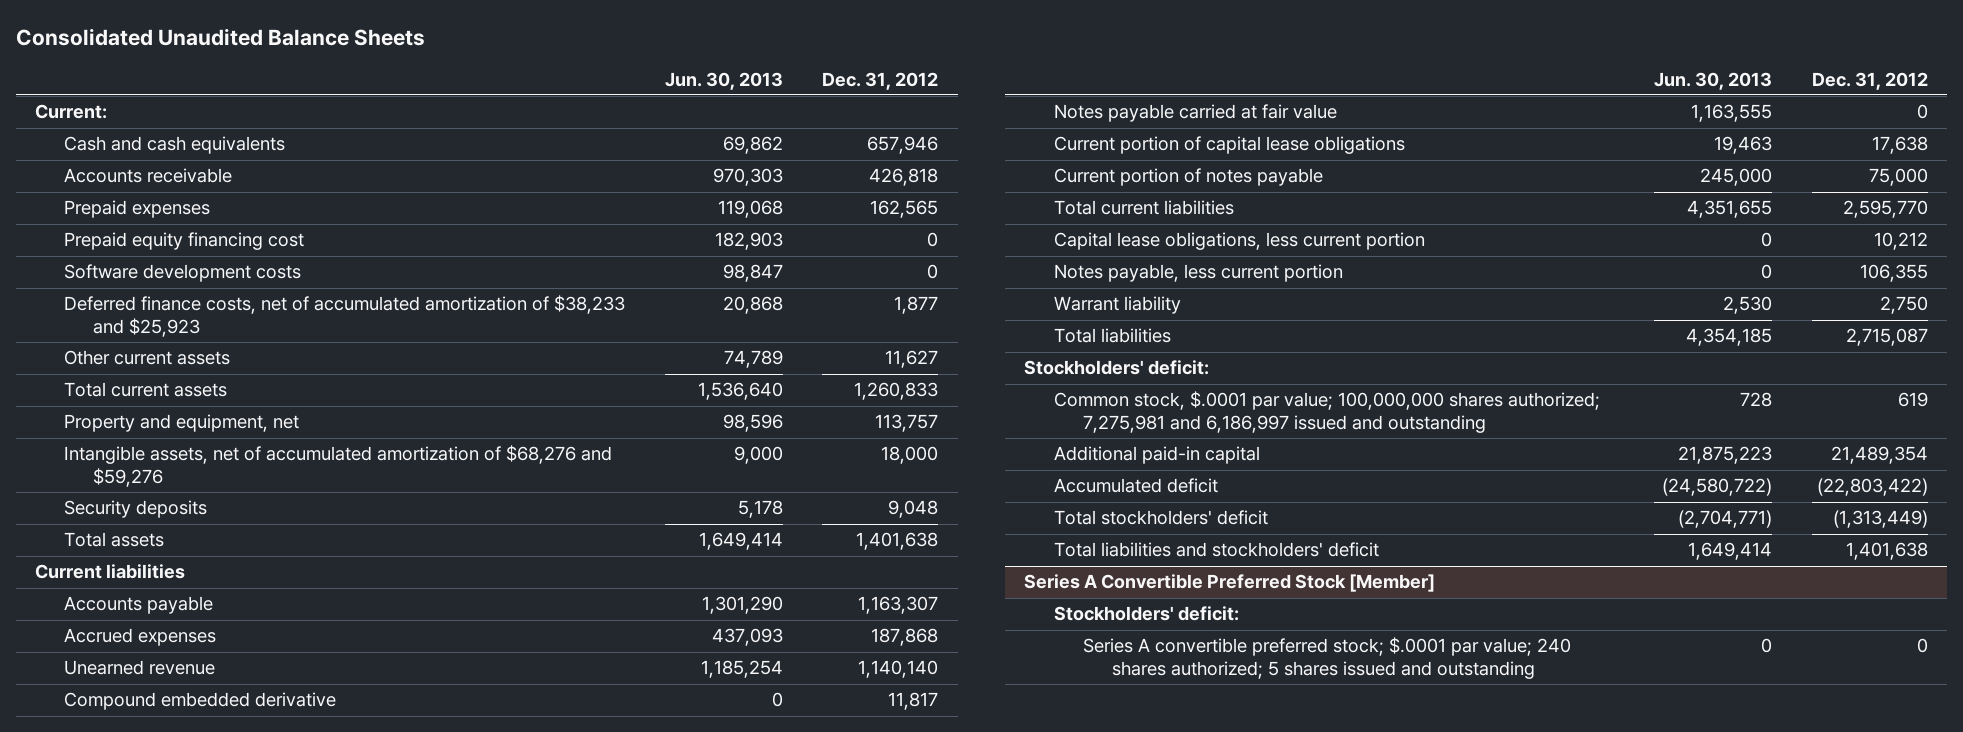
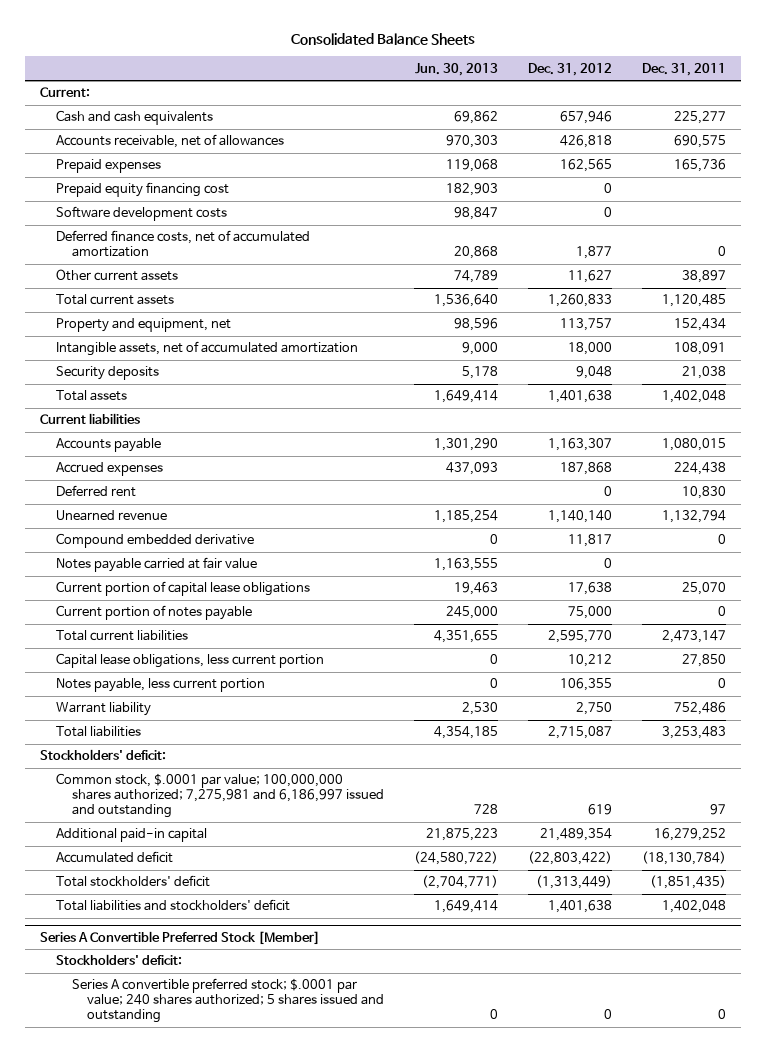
- Consolidated Unaudited Balance Sheets
+ Consolidated Balance Sheets
- | Jun. 30, 2013 | Dec. 31, 2012
+ | Jun. 30, 2013 | Dec. 31, 2012 | Dec. 31, 2011
- Accounts receivable | 970,303 | 426,818
+ Accounts receivable, net of allowances | 970,303 | 426,818 | 690,575
- Deferred finance costs, net of accumulated amortization of $38,233 and $25,923 | 20,868 | 1,877
+ Deferred finance costs, net of accumulated amortization | 20,868 | 1,877 | 0
- Intangible assets, net of accumulated amortization of $68,276 and $59,276 | 9,000 | 18,000
+ Intangible assets, net of accumulated amortization | 9,000 | 18,000 | 108,091
+ Deferred rent | | 0 | 10,830

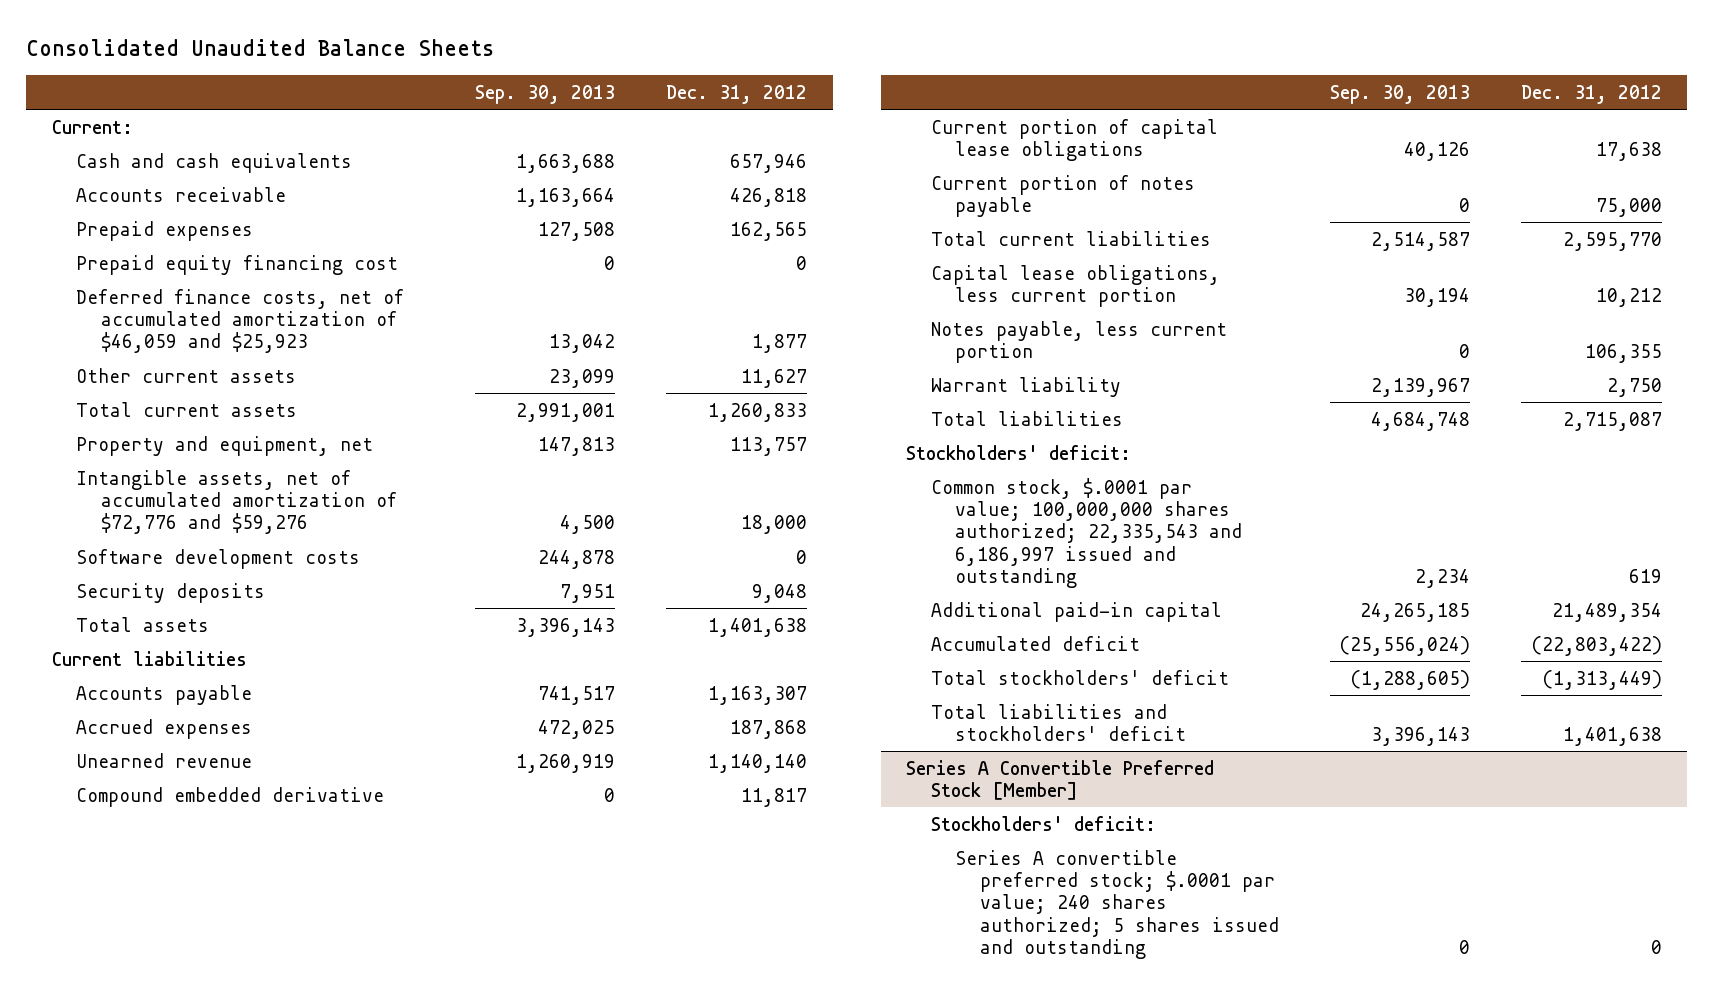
- Consolidated Balance Sheets
+ Consolidated Unaudited Balance Sheets
- | Jun. 30, 2013 | Dec. 31, 2012 | Dec. 31, 2011
+ | Sep. 30, 2013 | Dec. 31, 2012
- Accounts receivable, net of allowances | 970,303 | 426,818 | 690,575
+ Accounts receivable | 1,163,664 | 426,818
- Deferred finance costs, net of accumulated amortization | 20,868 | 1,877 | 0
+ Deferred finance costs, net of accumulated amortization of $46,059 and $25,923 | 13,042 | 1,877
- Intangible assets, net of accumulated amortization | 9,000 | 18,000 | 108,091
+ Intangible assets, net of accumulated amortization of $72,776 and $59,276 | 4,500 | 18,000
moved down: Software development costs | 244,878 | 0
- Deferred rent | | 0 | 10,830
- Notes payable carried at fair value | 1,163,555 | 0 |
- Common stock, $.0001 par value; 100,000,000 shares authorized; 7,275,981 and 6,186,997 issued and outstanding | 728 | 619 | 97
+ Common stock, $.0001 par value; 100,000,000 shares authorized; 22,335,543 and 6,186,997 issued and outstanding | 2,234 | 619

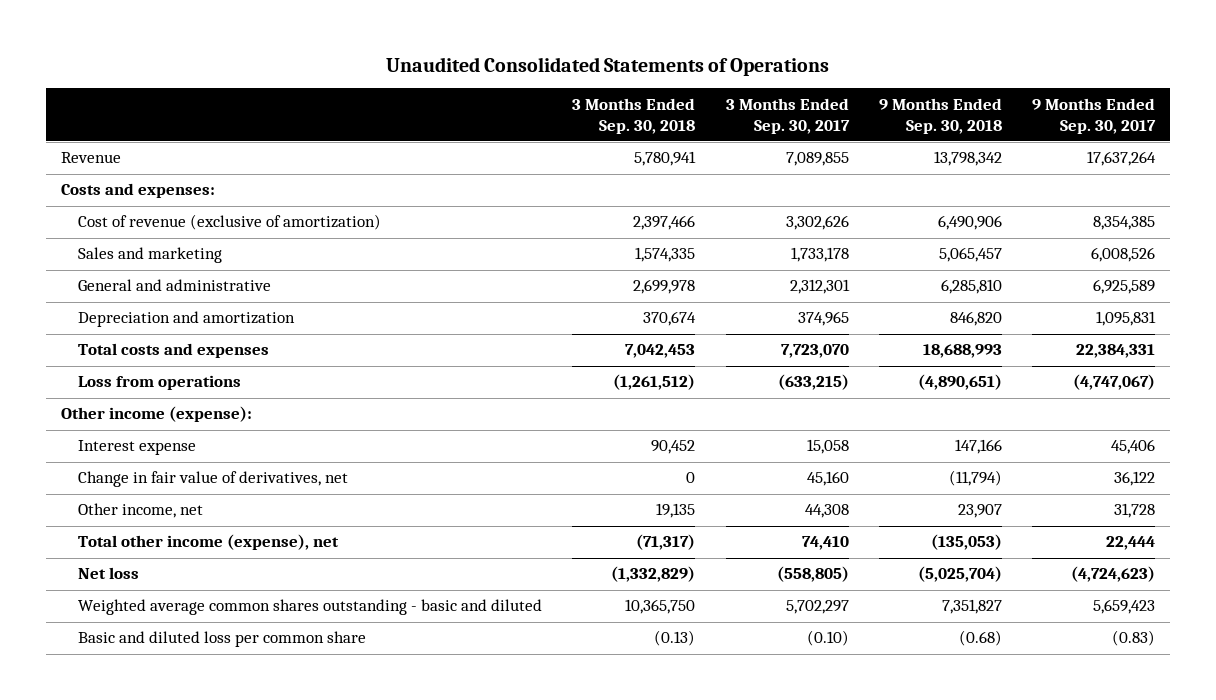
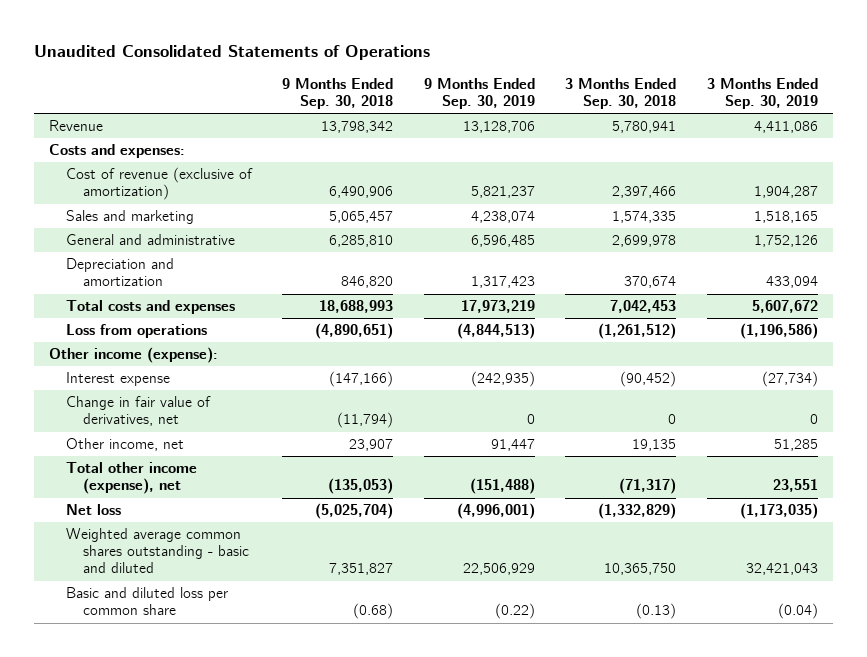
- | 3 Months Ended Sep. 30, 2018 | 3 Months Ended Sep. 30, 2017 | 9 Months Ended Sep. 30, 2018 | 9 Months Ended Sep. 30, 2017
+ | 9 Months Ended Sep. 30, 2018 | 9 Months Ended Sep. 30, 2019 | 3 Months Ended Sep. 30, 2018 | 3 Months Ended Sep. 30, 2019
- Interest expense | 90,452 | 15,058 | 147,166 | 45,406
+ Interest expense | (147,166) | (242,935) | (90,452) | (27,734)

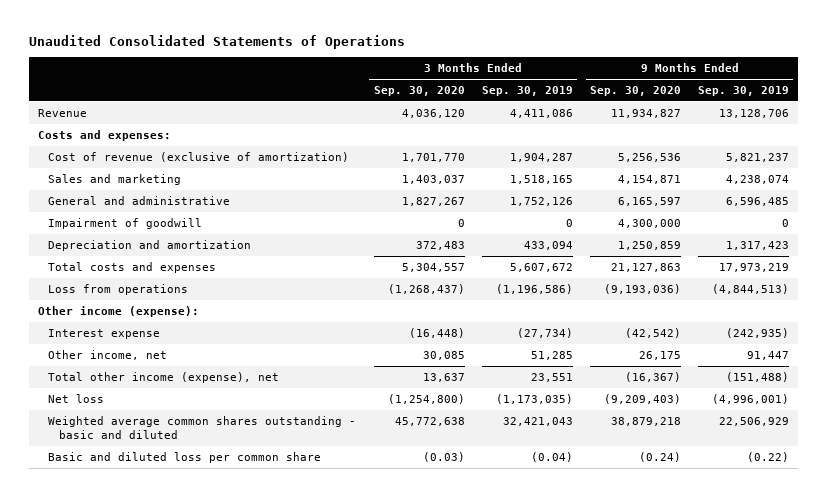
- | 9 Months Ended Sep. 30, 2018 | 9 Months Ended Sep. 30, 2019 | 3 Months Ended Sep. 30, 2018 | 3 Months Ended Sep. 30, 2019
+ | 3 Months Ended Sep. 30, 2020 | 3 Months Ended Sep. 30, 2019 | 9 Months Ended Sep. 30, 2020 | 9 Months Ended Sep. 30, 2019
+ Impairment of goodwill | 0 | 0 | 4,300,000 | 0
- Change in fair value of derivatives, net | (11,794) | 0 | 0 | 0

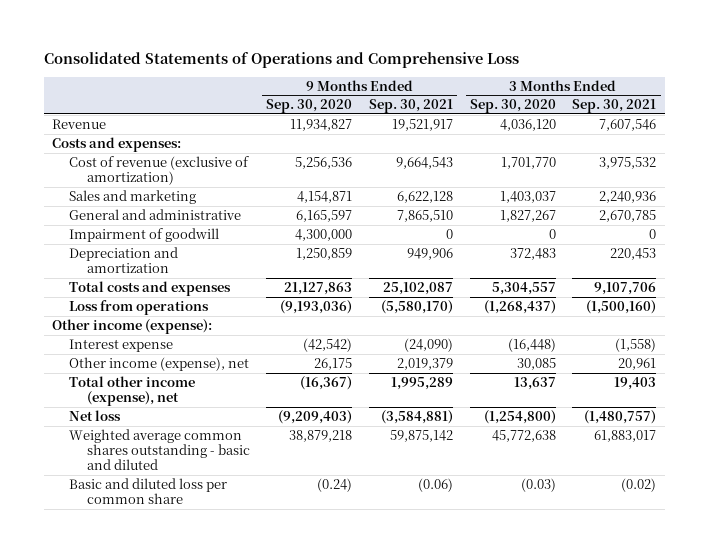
- Unaudited Consolidated Statements of Operations
+ Consolidated Statements of Operations and Comprehensive Loss
- | 3 Months Ended Sep. 30, 2020 | 3 Months Ended Sep. 30, 2019 | 9 Months Ended Sep. 30, 2020 | 9 Months Ended Sep. 30, 2019
+ | 9 Months Ended Sep. 30, 2020 | 9 Months Ended Sep. 30, 2021 | 3 Months Ended Sep. 30, 2020 | 3 Months Ended Sep. 30, 2021
- Other income, net | 30,085 | 51,285 | 26,175 | 91,447
+ Other income (expense), net | 26,175 | 2,019,379 | 30,085 | 20,961

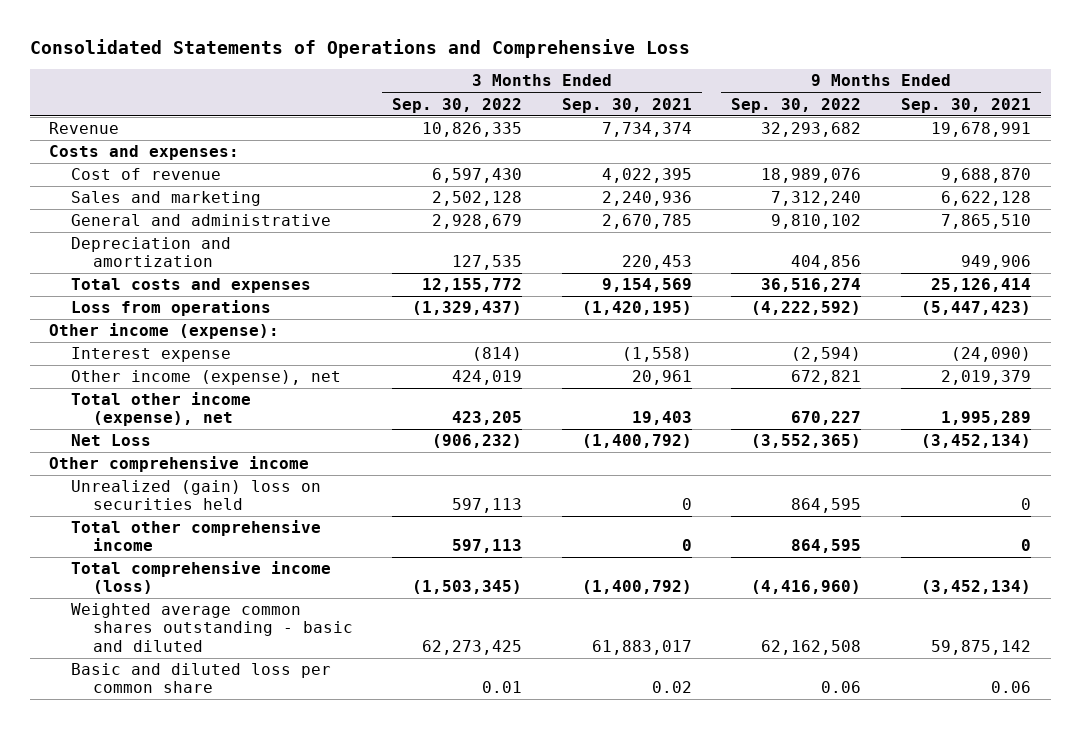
- | 9 Months Ended Sep. 30, 2020 | 9 Months Ended Sep. 30, 2021 | 3 Months Ended Sep. 30, 2020 | 3 Months Ended Sep. 30, 2021
+ | 3 Months Ended Sep. 30, 2022 | 3 Months Ended Sep. 30, 2021 | 9 Months Ended Sep. 30, 2022 | 9 Months Ended Sep. 30, 2021
- Revenue | 11,934,827 | 19,521,917 | 4,036,120 | 7,607,546
+ Revenue | 10,826,335 | 7,734,374 | 32,293,682 | 19,678,991
- Cost of revenue (exclusive of amortization) | 5,256,536 | 9,664,543 | 1,701,770 | 3,975,532
+ Cost of revenue | 6,597,430 | 4,022,395 | 18,989,076 | 9,688,870
- Impairment of goodwill | 4,300,000 | 0 | 0 | 0
- Total costs and expenses | 21,127,863 | 25,102,087 | 5,304,557 | 9,107,706
- Loss from operations | (9,193,036) | (5,580,170) | (1,268,437) | (1,500,160)
+ Total costs and expenses | 12,155,772 | 9,154,569 | 36,516,274 | 25,126,414
+ Loss from operations | (1,329,437) | (1,420,195) | (4,222,592) | (5,447,423)
- Net loss | (9,209,403) | (3,584,881) | (1,254,800) | (1,480,757)
+ Net Loss | (906,232) | (1,400,792) | (3,552,365) | (3,452,134)
+ Other comprehensive income
+ Unrealized (gain) loss on securities held | 597,113 | 0 | 864,595 | 0
+ Total other comprehensive income | 597,113 | 0 | 864,595 | 0
+ Total comprehensive income (loss) | (1,503,345) | (1,400,792) | (4,416,960) | (3,452,134)
- Basic and diluted loss per common share | (0.24) | (0.06) | (0.03) | (0.02)
+ Basic and diluted loss per common share | 0.01 | 0.02 | 0.06 | 0.06

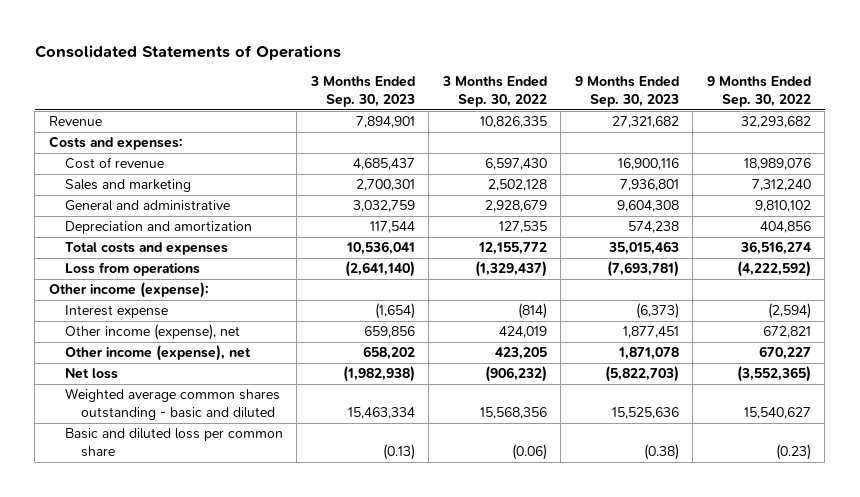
- Consolidated Statements of Operations and Comprehensive Loss
+ Consolidated Statements of Operations
- | 3 Months Ended Sep. 30, 2022 | 3 Months Ended Sep. 30, 2021 | 9 Months Ended Sep. 30, 2022 | 9 Months Ended Sep. 30, 2021
+ | 3 Months Ended Sep. 30, 2023 | 3 Months Ended Sep. 30, 2022 | 9 Months Ended Sep. 30, 2023 | 9 Months Ended Sep. 30, 2022
- Total other income (expense), net | 423,205 | 19,403 | 670,227 | 1,995,289
- Net Loss | (906,232) | (1,400,792) | (3,552,365) | (3,452,134)
- Other comprehensive income
- Unrealized (gain) loss on securities held | 597,113 | 0 | 864,595 | 0
- Total other comprehensive income | 597,113 | 0 | 864,595 | 0
- Total comprehensive income (loss) | (1,503,345) | (1,400,792) | (4,416,960) | (3,452,134)
- Weighted average common shares outstanding - basic and diluted | 62,273,425 | 61,883,017 | 62,162,508 | 59,875,142
- Basic and diluted loss per common share | 0.01 | 0.02 | 0.06 | 0.06
+ Other income (expense), net | 658,202 | 423,205 | 1,871,078 | 670,227
+ Net loss | (1,982,938) | (906,232) | (5,822,703) | (3,552,365)
+ Weighted average common shares outstanding - basic and diluted | 15,463,334 | 15,568,356 | 15,525,636 | 15,540,627
+ Basic and diluted loss per common share | (0.13) | (0.06) | (0.38) | (0.23)

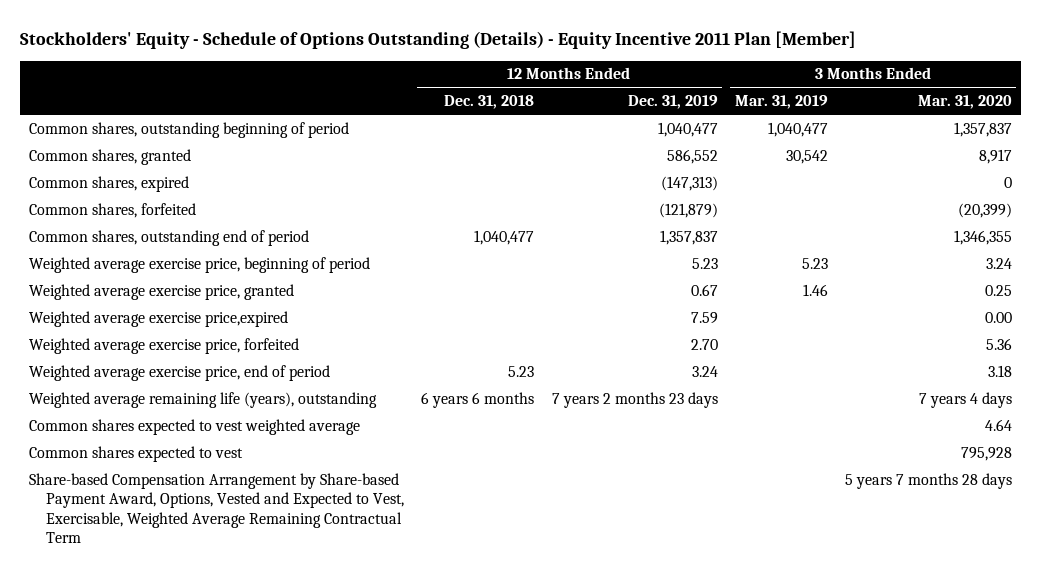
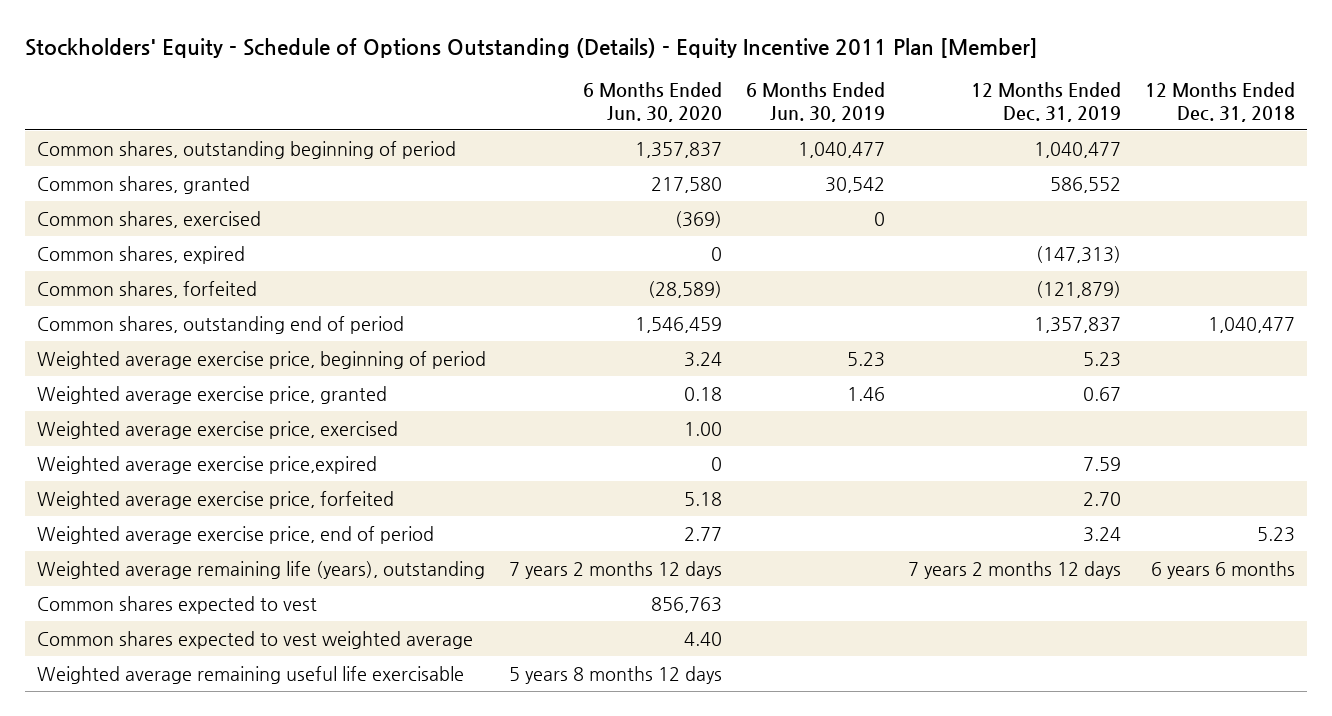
- | 12 Months Ended Dec. 31, 2018 | 12 Months Ended Dec. 31, 2019 | 3 Months Ended Mar. 31, 2019 | 3 Months Ended Mar. 31, 2020
+ | 6 Months Ended Jun. 30, 2020 | 6 Months Ended Jun. 30, 2019 | 12 Months Ended Dec. 31, 2019 | 12 Months Ended Dec. 31, 2018
+ Common shares, exercised | (369) | 0 | |
+ Weighted average exercise price, exercised | 1.00 | | |
- Weighted average remaining life (years), outstanding | 6 years 6 months | 7 years 2 months 23 days | | 7 years 4 days
+ Weighted average remaining life (years), outstanding | 7 years 2 months 12 days | | 7 years 2 months 12 days | 6 years 6 months
- Share-based Compensation Arrangement by Share-based Payment Award, Options, Vested and Expected to Vest, Exercisable, Weighted Average Remaining Contractual Term | | | | 5 years 7 months 28 days
moved down: Common shares expected to vest weighted average | 4.40 | | |
+ Weighted average remaining useful life exercisable | 5 years 8 months 12 days | | |

